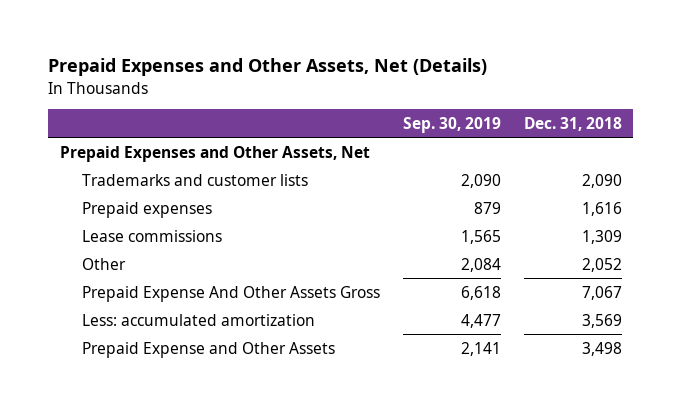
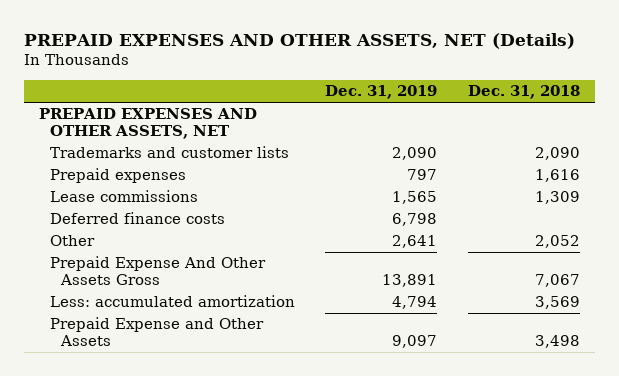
- Prepaid Expenses and Other Assets, Net (Details)
+ PREPAID EXPENSES AND OTHER ASSETS, NET (Details)
- | Sep. 30, 2019 | Dec. 31, 2018
+ | Dec. 31, 2019 | Dec. 31, 2018
- Prepaid Expenses and Other Assets, Net
+ PREPAID EXPENSES AND OTHER ASSETS, NET
+ Deferred finance costs | 6,798 |

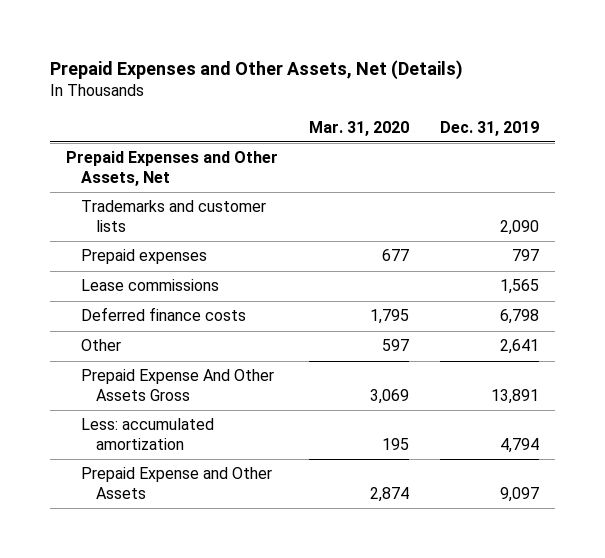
- PREPAID EXPENSES AND OTHER ASSETS, NET (Details)
+ Prepaid Expenses and Other Assets, Net (Details)
- | Dec. 31, 2019 | Dec. 31, 2018
+ | Mar. 31, 2020 | Dec. 31, 2019
- PREPAID EXPENSES AND OTHER ASSETS, NET
+ Prepaid Expenses and Other Assets, Net

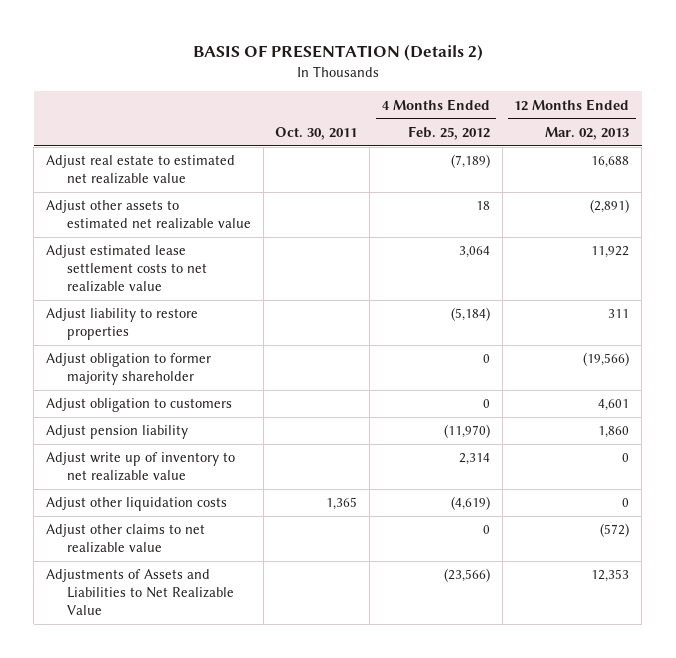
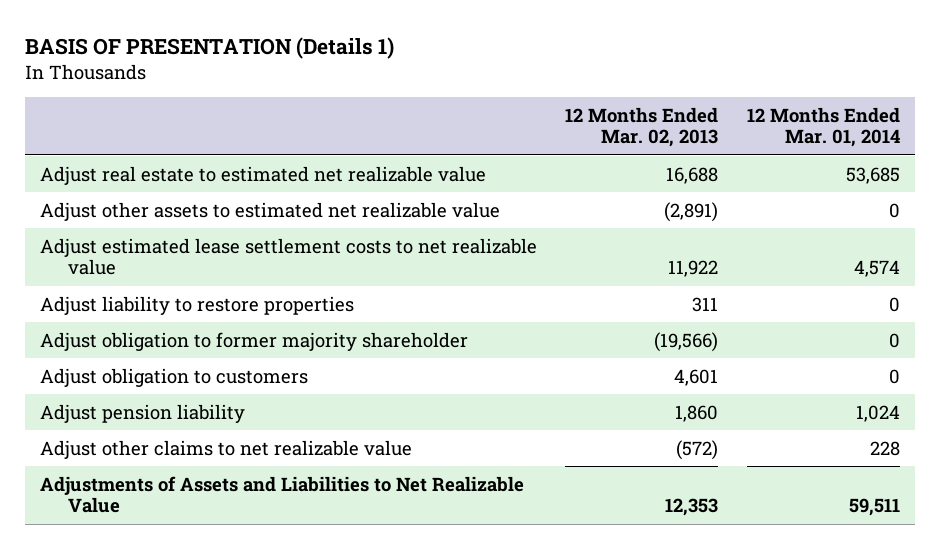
- BASIS OF PRESENTATION (Details 2)
+ BASIS OF PRESENTATION (Details 1)
- | Oct. 30, 2011 | 4 Months Ended Feb. 25, 2012 | 12 Months Ended Mar. 02, 2013
+ | 12 Months Ended Mar. 02, 2013 | 12 Months Ended Mar. 01, 2014
- Adjust write up of inventory to net realizable value | | 2,314 | 0
- Adjust other liquidation costs | 1,365 | (4,619) | 0

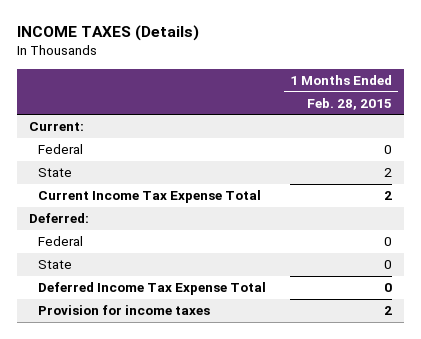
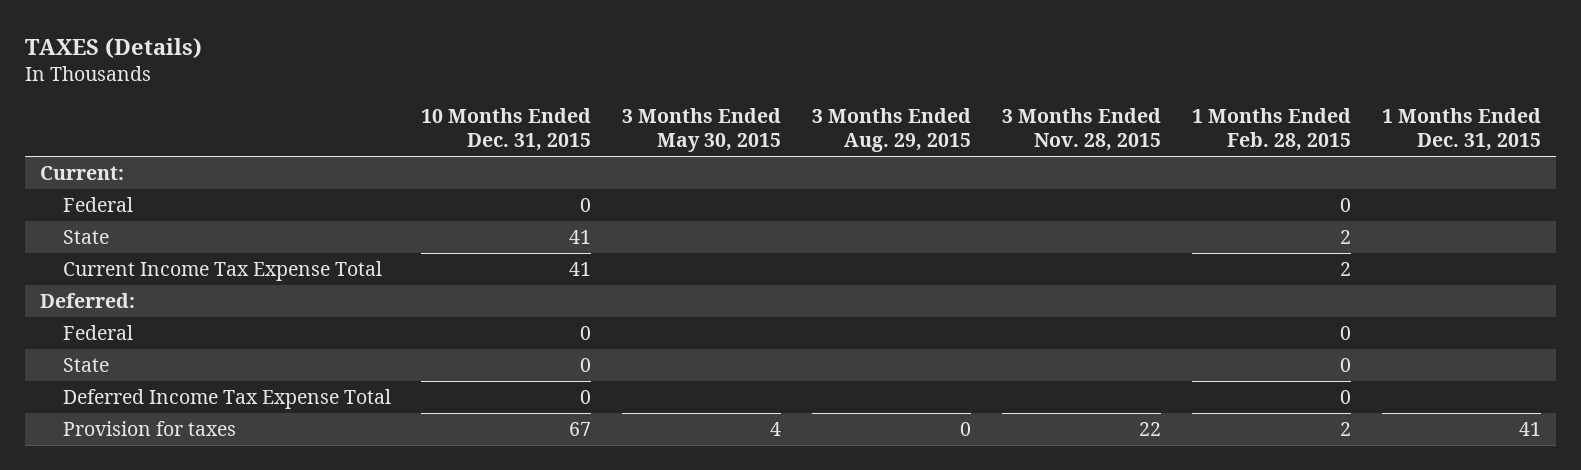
- INCOME TAXES (Details)
+ TAXES (Details)
- | 1 Months Ended Feb. 28, 2015
+ | 10 Months Ended Dec. 31, 2015 | 3 Months Ended May 30, 2015 | 3 Months Ended Aug. 29, 2015 | 3 Months Ended Nov. 28, 2015 | 1 Months Ended Feb. 28, 2015 | 1 Months Ended Dec. 31, 2015
- Provision for income taxes | 2
+ Provision for taxes | 67 | 4 | 0 | 22 | 2 | 41

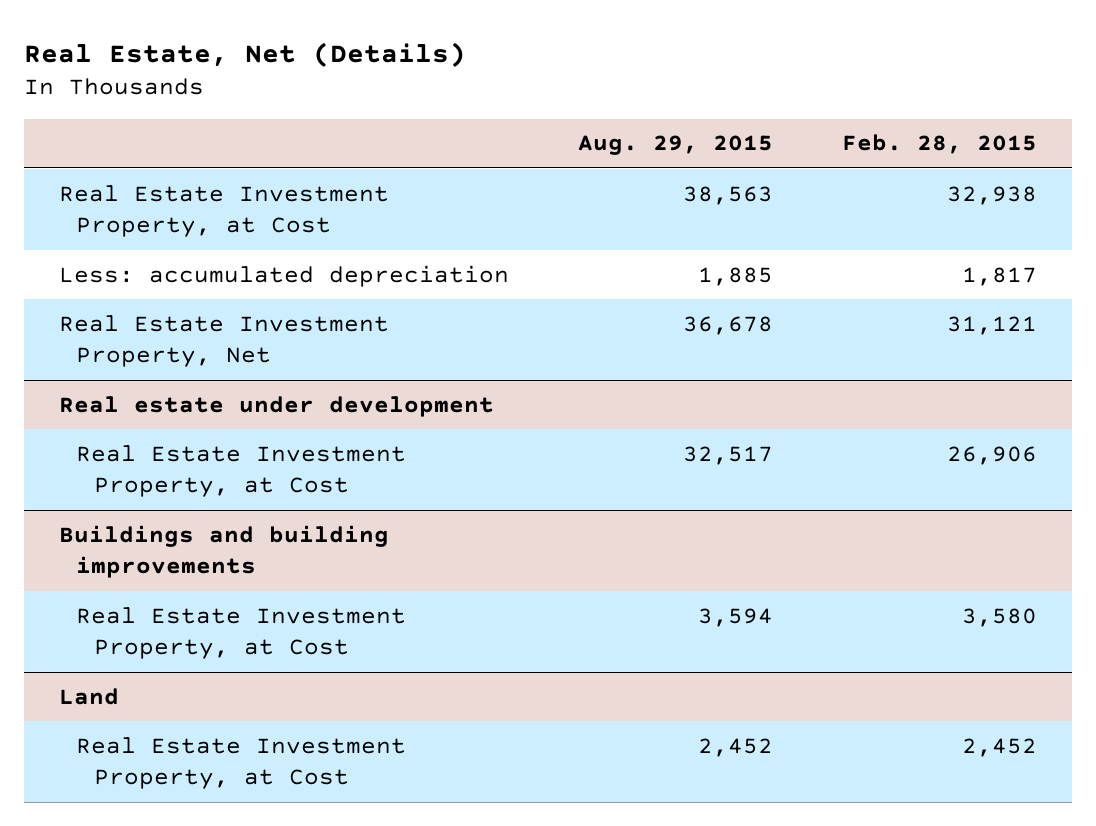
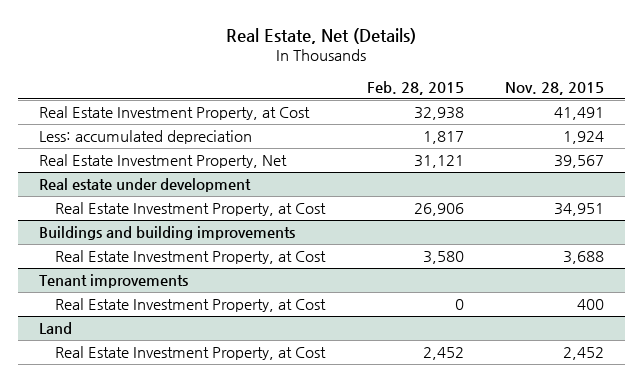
- | Aug. 29, 2015 | Feb. 28, 2015
+ | Feb. 28, 2015 | Nov. 28, 2015
+ Tenant improvements
+ Real Estate Investment Property, at Cost | 0 | 400

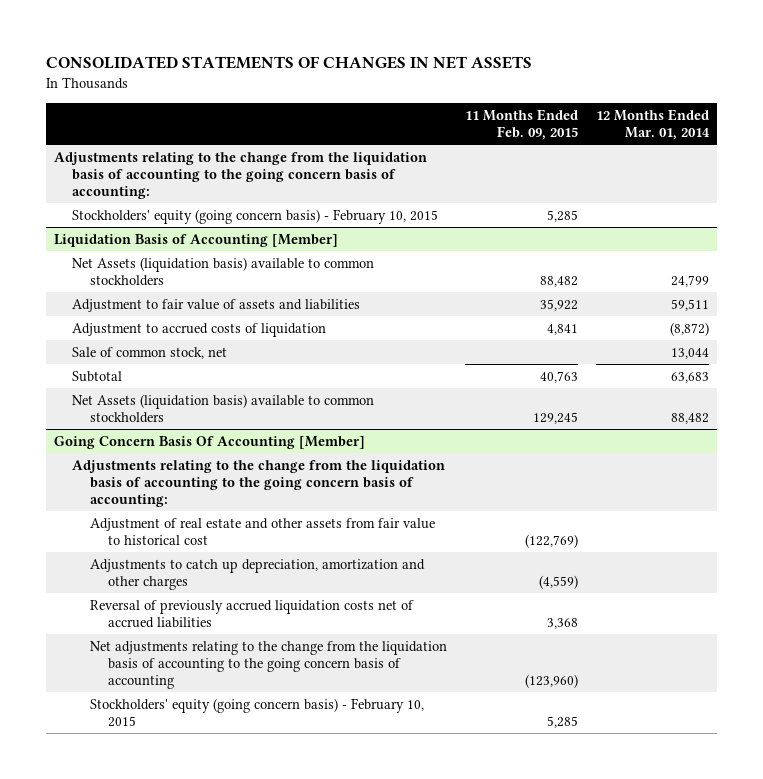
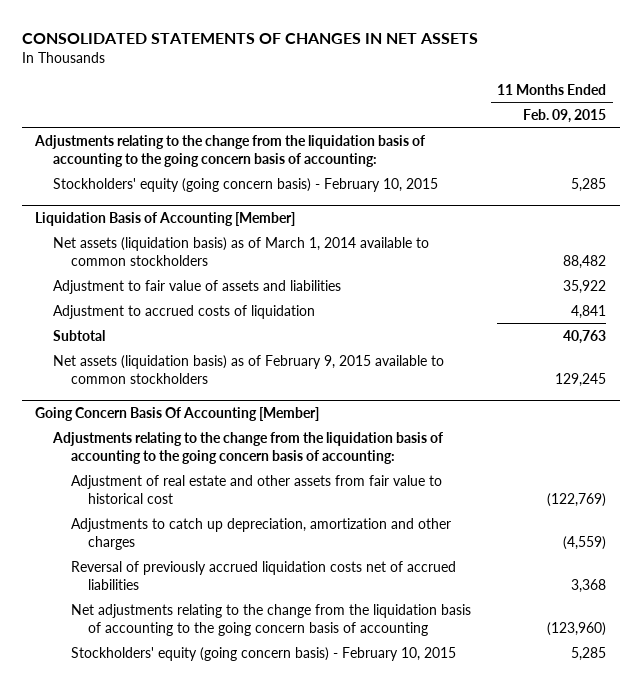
- | 11 Months Ended Feb. 09, 2015 | 12 Months Ended Mar. 01, 2014
+ | 11 Months Ended Feb. 09, 2015
@ Liquidation Basis of Accounting [Member]
- Net Assets (liquidation basis) available to common stockholders | 88,482 | 24,799
+ Net assets (liquidation basis) as of March 1, 2014 available to common stockholders | 88,482
- Sale of common stock, net | | 13,044
- Net Assets (liquidation basis) available to common stockholders | 129,245 | 88,482
+ Net assets (liquidation basis) as of February 9, 2015 available to common stockholders | 129,245

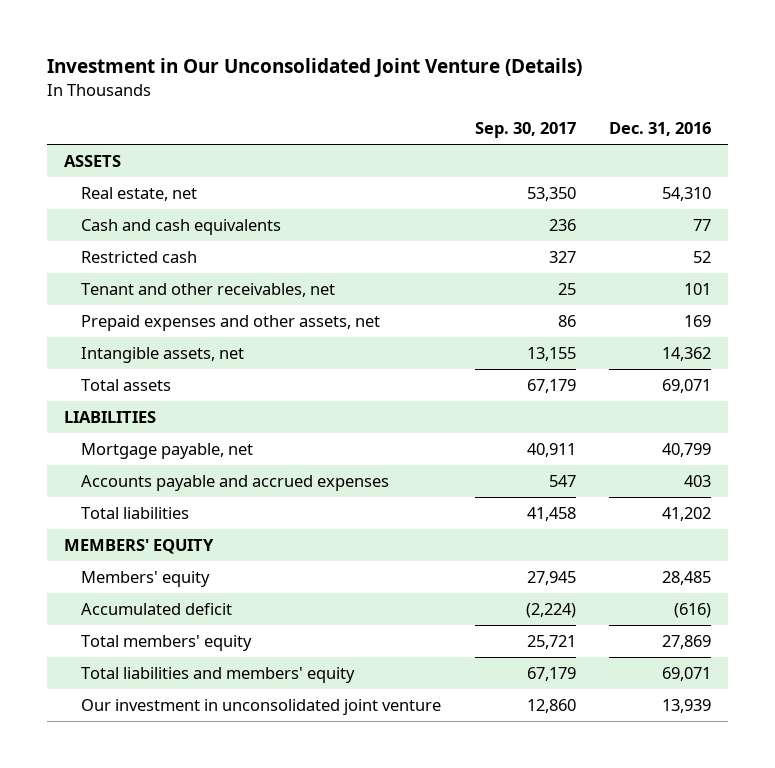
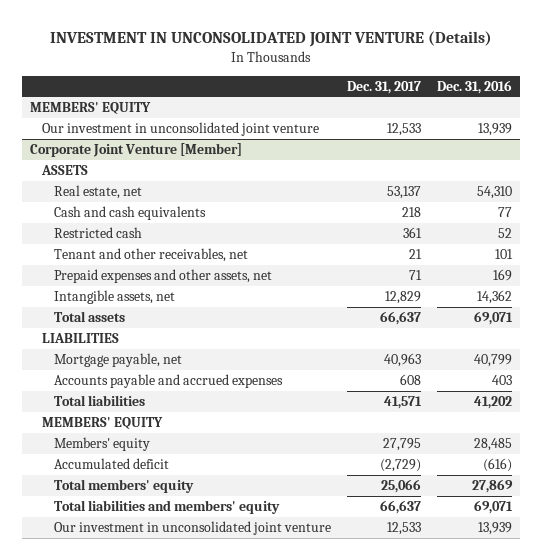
- Investment in Our Unconsolidated Joint Venture (Details)
+ INVESTMENT IN UNCONSOLIDATED JOINT VENTURE (Details)
- | Sep. 30, 2017 | Dec. 31, 2016
+ | Dec. 31, 2017 | Dec. 31, 2016
+ MEMBERS' EQUITY
+ Our investment in unconsolidated joint venture | 12,533 | 13,939
+ Corporate Joint Venture [Member]

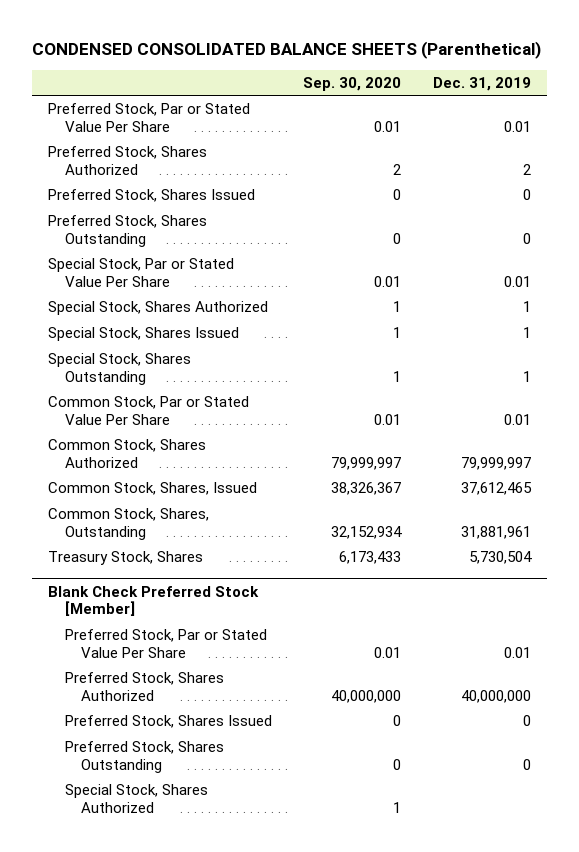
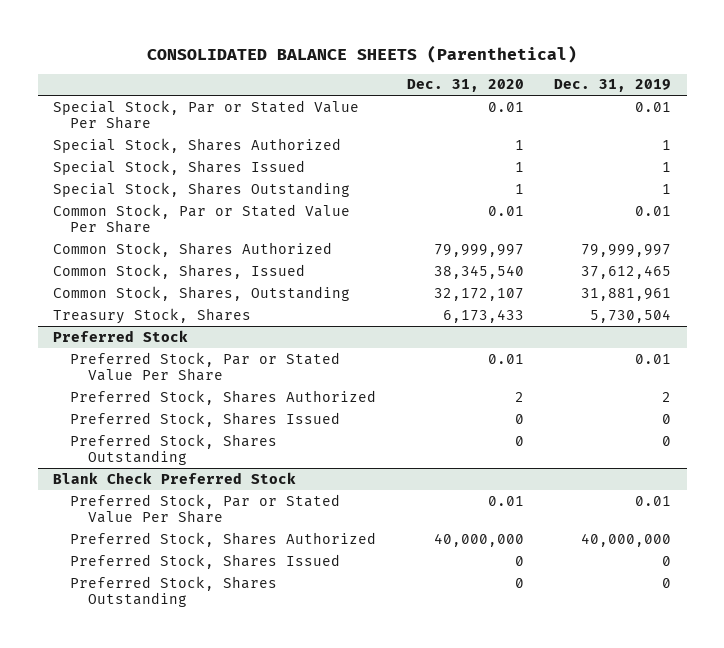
- CONDENSED CONSOLIDATED BALANCE SHEETS (Parenthetical)
+ CONSOLIDATED BALANCE SHEETS (Parenthetical)
- | Sep. 30, 2020 | Dec. 31, 2019
+ | Dec. 31, 2020 | Dec. 31, 2019
- Preferred Stock, Par or Stated Value Per Share | 0.01 | 0.01
- Preferred Stock, Shares Authorized | 2 | 2
- Preferred Stock, Shares Issued | 0 | 0
- Preferred Stock, Shares Outstanding | 0 | 0
- Blank Check Preferred Stock [Member]
+ Preferred Stock
+ Preferred Stock, Shares Authorized | 2 | 2
+ Preferred Stock, Shares Issued | 0 | 0
+ Preferred Stock, Shares Outstanding | 0 | 0
+ Blank Check Preferred Stock
+ Preferred Stock, Par or Stated Value Per Share | 0.01 | 0.01
- Special Stock, Shares Authorized | 1 |

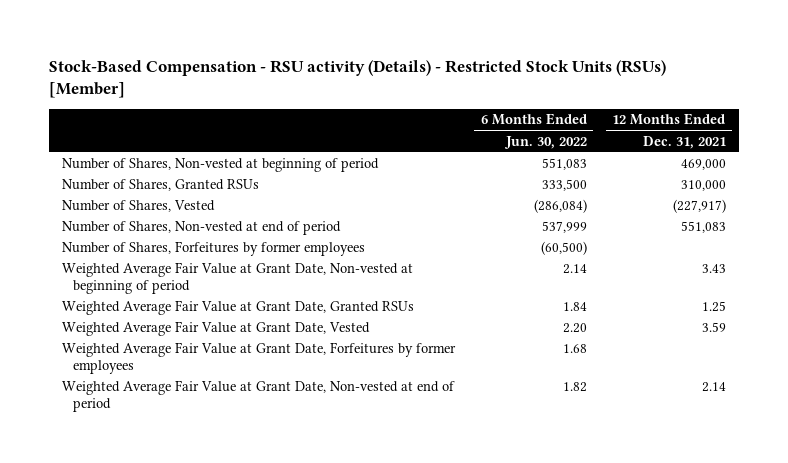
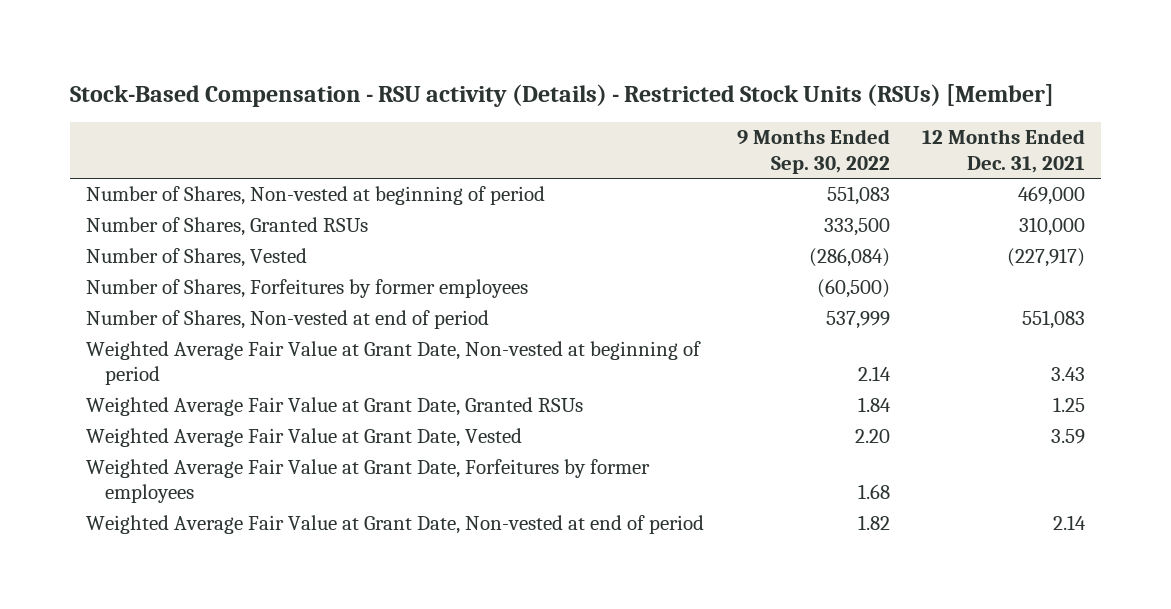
- | 6 Months Ended Jun. 30, 2022 | 12 Months Ended Dec. 31, 2021
+ | 9 Months Ended Sep. 30, 2022 | 12 Months Ended Dec. 31, 2021
moved down: Number of Shares, Non-vested at end of period | 537,999 | 551,083

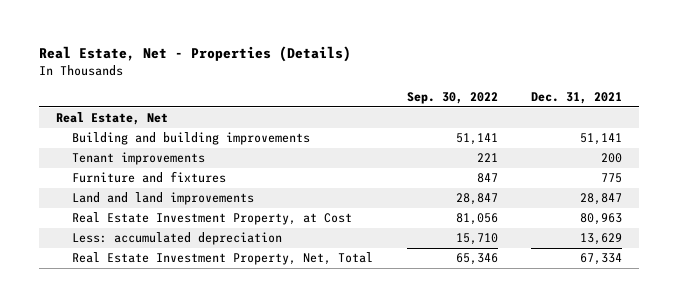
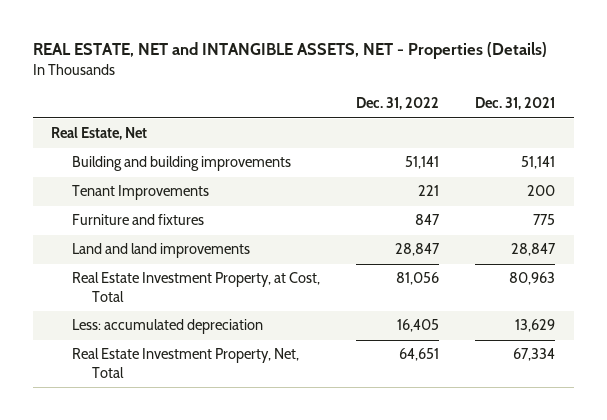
- Real Estate, Net - Properties (Details)
+ REAL ESTATE, NET and INTANGIBLE ASSETS, NET - Properties (Details)
- | Sep. 30, 2022 | Dec. 31, 2021
+ | Dec. 31, 2022 | Dec. 31, 2021
- Tenant improvements | 221 | 200
+ Tenant Improvements | 221 | 200
- Real Estate Investment Property, at Cost | 81,056 | 80,963
+ Real Estate Investment Property, at Cost, Total | 81,056 | 80,963

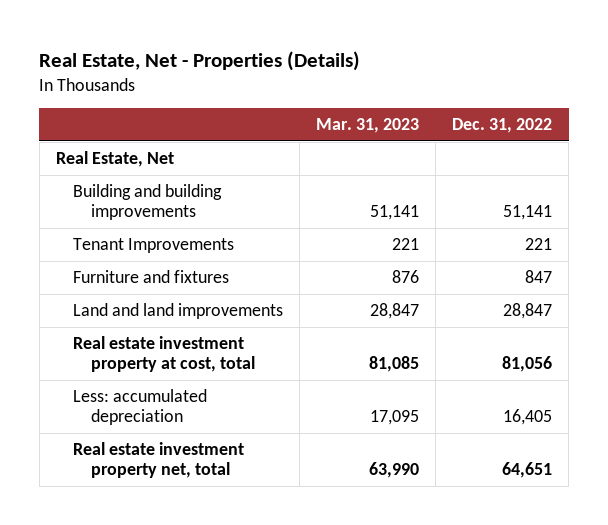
- REAL ESTATE, NET and INTANGIBLE ASSETS, NET - Properties (Details)
+ Real Estate, Net - Properties (Details)
- | Dec. 31, 2022 | Dec. 31, 2021
+ | Mar. 31, 2023 | Dec. 31, 2022
- Real Estate Investment Property, at Cost, Total | 81,056 | 80,963
+ Real estate investment property at cost, total | 81,085 | 81,056
- Real Estate Investment Property, Net, Total | 64,651 | 67,334
+ Real estate investment property net, total | 63,990 | 64,651

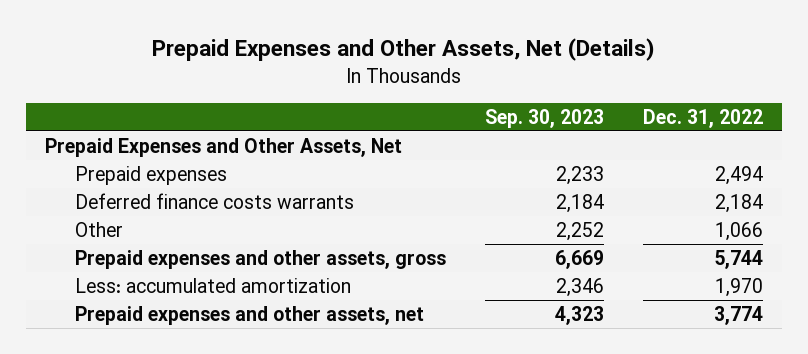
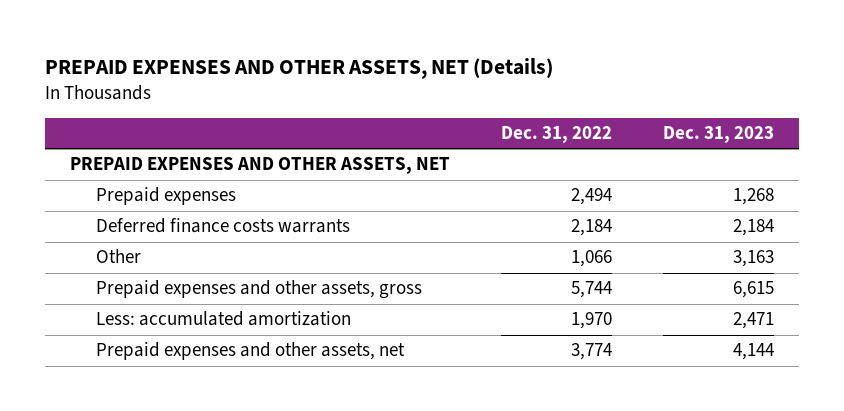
- Prepaid Expenses and Other Assets, Net (Details)
+ PREPAID EXPENSES AND OTHER ASSETS, NET (Details)
- | Sep. 30, 2023 | Dec. 31, 2022
+ | Dec. 31, 2022 | Dec. 31, 2023
- Prepaid Expenses and Other Assets, Net
+ PREPAID EXPENSES AND OTHER ASSETS, NET

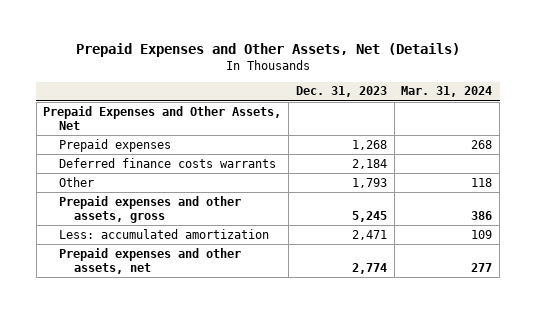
- PREPAID EXPENSES AND OTHER ASSETS, NET (Details)
+ Prepaid Expenses and Other Assets, Net (Details)
- | Dec. 31, 2022 | Dec. 31, 2023
+ | Dec. 31, 2023 | Mar. 31, 2024
- PREPAID EXPENSES AND OTHER ASSETS, NET
+ Prepaid Expenses and Other Assets, Net
- Other | 1,066 | 3,163
- Prepaid expenses and other assets, gross | 5,744 | 6,615
+ Other | 1,793 | 118
+ Prepaid expenses and other assets, gross | 5,245 | 386
- Prepaid expenses and other assets, net | 3,774 | 4,144
+ Prepaid expenses and other assets, net | 2,774 | 277

